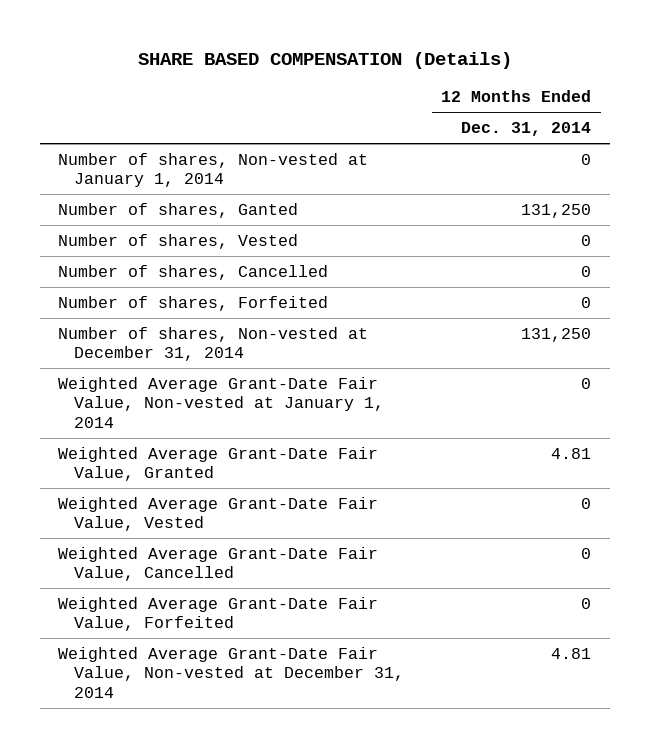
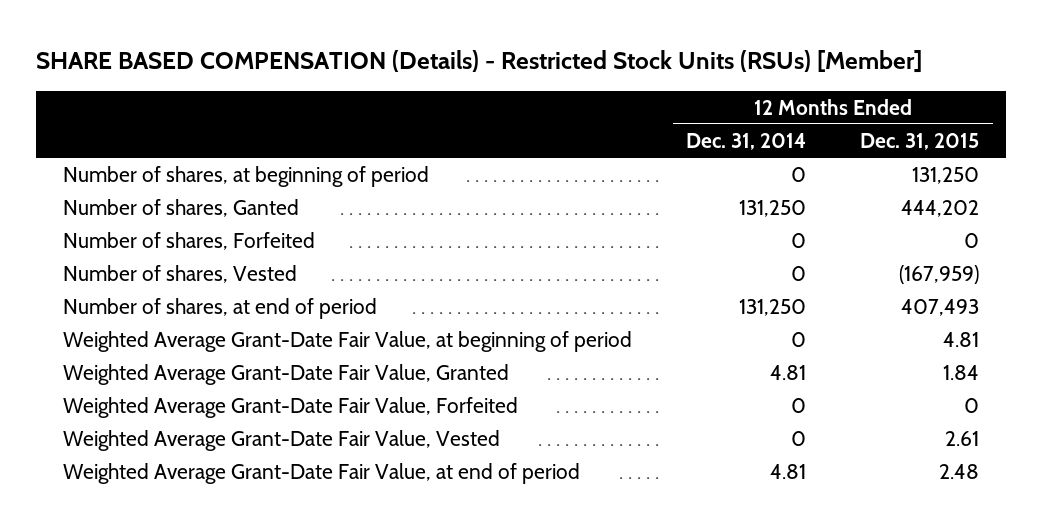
- SHARE BASED COMPENSATION (Details)
+ SHARE BASED COMPENSATION (Details) - Restricted Stock Units (RSUs) [Member]
- | 12 Months Ended Dec. 31, 2014
+ | 12 Months Ended Dec. 31, 2014 | 12 Months Ended Dec. 31, 2015
- Number of shares, Non-vested at January 1, 2014 | 0
+ Number of shares, at beginning of period | 0 | 131,250
- Number of shares, Cancelled | 0
- Number of shares, Non-vested at December 31, 2014 | 131,250
- Weighted Average Grant-Date Fair Value, Non-vested at January 1, 2014 | 0
moved down: Number of shares, Vested | 0 | (167,959)
+ Number of shares, at end of period | 131,250 | 407,493
+ Weighted Average Grant-Date Fair Value, at beginning of period | 0 | 4.81
- Weighted Average Grant-Date Fair Value, Cancelled | 0
- Weighted Average Grant-Date Fair Value, Non-vested at December 31, 2014 | 4.81
moved down: Weighted Average Grant-Date Fair Value, Vested | 0 | 2.61
+ Weighted Average Grant-Date Fair Value, at end of period | 4.81 | 2.48

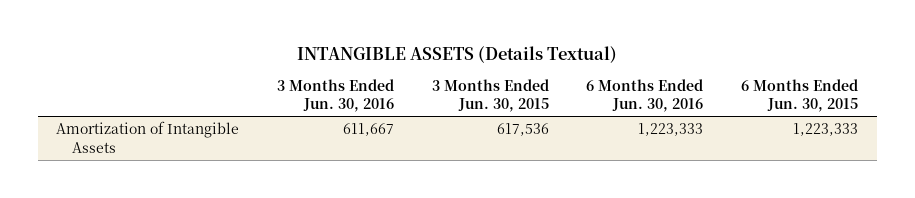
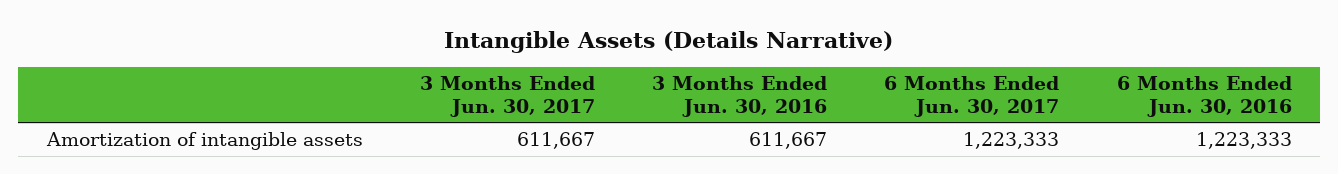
- INTANGIBLE ASSETS (Details Textual)
+ Intangible Assets (Details Narrative)
- | 3 Months Ended Jun. 30, 2016 | 3 Months Ended Jun. 30, 2015 | 6 Months Ended Jun. 30, 2016 | 6 Months Ended Jun. 30, 2015
+ | 3 Months Ended Jun. 30, 2017 | 3 Months Ended Jun. 30, 2016 | 6 Months Ended Jun. 30, 2017 | 6 Months Ended Jun. 30, 2016
- Amortization of Intangible Assets | 611,667 | 617,536 | 1,223,333 | 1,223,333
+ Amortization of intangible assets | 611,667 | 611,667 | 1,223,333 | 1,223,333

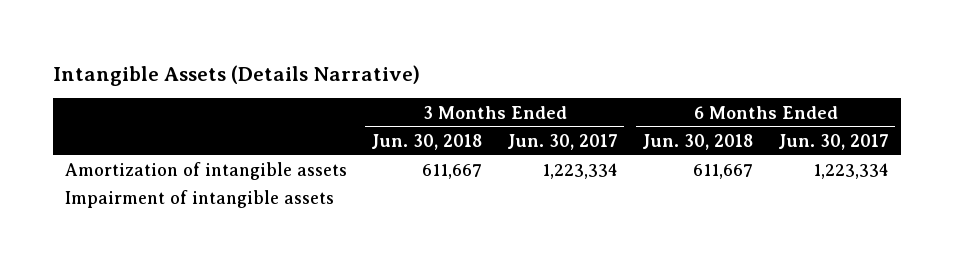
- | 3 Months Ended Jun. 30, 2017 | 3 Months Ended Jun. 30, 2016 | 6 Months Ended Jun. 30, 2017 | 6 Months Ended Jun. 30, 2016
+ | 3 Months Ended Jun. 30, 2018 | 3 Months Ended Jun. 30, 2017 | 6 Months Ended Jun. 30, 2018 | 6 Months Ended Jun. 30, 2017
- Amortization of intangible assets | 611,667 | 611,667 | 1,223,333 | 1,223,333
+ Amortization of intangible assets | 611,667 | 1,223,334 | 611,667 | 1,223,334
+ Impairment of intangible assets

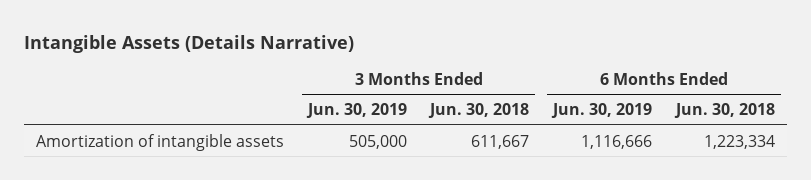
- | 3 Months Ended Jun. 30, 2018 | 3 Months Ended Jun. 30, 2017 | 6 Months Ended Jun. 30, 2018 | 6 Months Ended Jun. 30, 2017
+ | 3 Months Ended Jun. 30, 2019 | 3 Months Ended Jun. 30, 2018 | 6 Months Ended Jun. 30, 2019 | 6 Months Ended Jun. 30, 2018
- Amortization of intangible assets | 611,667 | 1,223,334 | 611,667 | 1,223,334
- Impairment of intangible assets
+ Amortization of intangible assets | 505,000 | 611,667 | 1,116,666 | 1,223,334

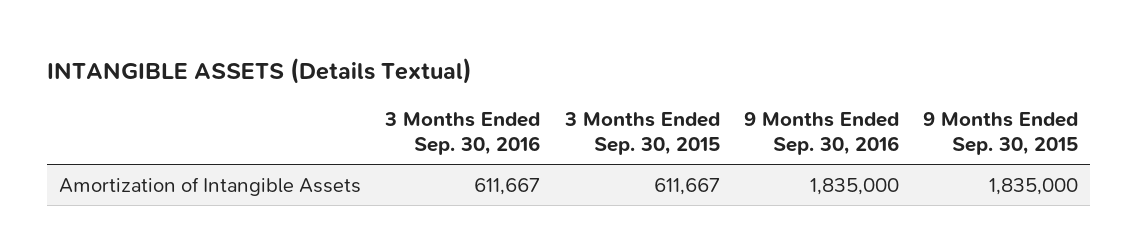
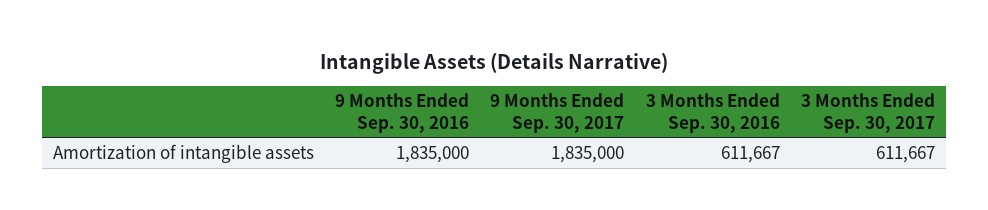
- INTANGIBLE ASSETS (Details Textual)
+ Intangible Assets (Details Narrative)
- | 3 Months Ended Sep. 30, 2016 | 3 Months Ended Sep. 30, 2015 | 9 Months Ended Sep. 30, 2016 | 9 Months Ended Sep. 30, 2015
+ | 9 Months Ended Sep. 30, 2016 | 9 Months Ended Sep. 30, 2017 | 3 Months Ended Sep. 30, 2016 | 3 Months Ended Sep. 30, 2017
- Amortization of Intangible Assets | 611,667 | 611,667 | 1,835,000 | 1,835,000
+ Amortization of intangible assets | 1,835,000 | 1,835,000 | 611,667 | 611,667

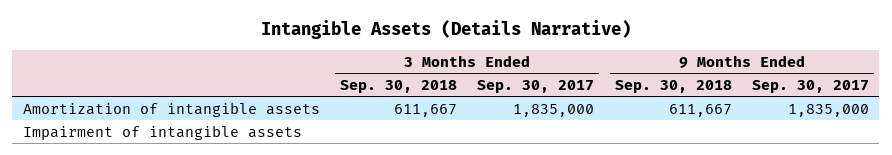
- | 9 Months Ended Sep. 30, 2016 | 9 Months Ended Sep. 30, 2017 | 3 Months Ended Sep. 30, 2016 | 3 Months Ended Sep. 30, 2017
+ | 3 Months Ended Sep. 30, 2018 | 3 Months Ended Sep. 30, 2017 | 9 Months Ended Sep. 30, 2018 | 9 Months Ended Sep. 30, 2017
- Amortization of intangible assets | 1,835,000 | 1,835,000 | 611,667 | 611,667
+ Amortization of intangible assets | 611,667 | 1,835,000 | 611,667 | 1,835,000
+ Impairment of intangible assets

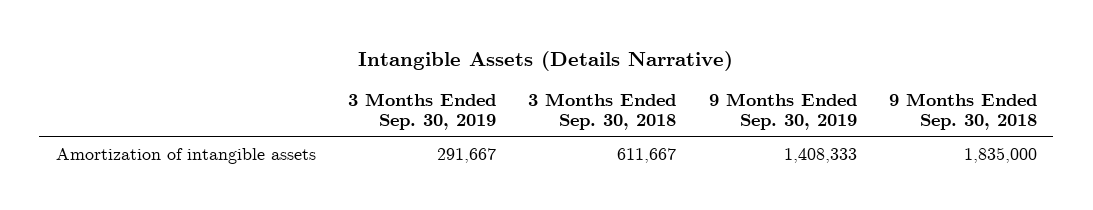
- | 3 Months Ended Sep. 30, 2018 | 3 Months Ended Sep. 30, 2017 | 9 Months Ended Sep. 30, 2018 | 9 Months Ended Sep. 30, 2017
+ | 3 Months Ended Sep. 30, 2019 | 3 Months Ended Sep. 30, 2018 | 9 Months Ended Sep. 30, 2019 | 9 Months Ended Sep. 30, 2018
- Amortization of intangible assets | 611,667 | 1,835,000 | 611,667 | 1,835,000
- Impairment of intangible assets
+ Amortization of intangible assets | 291,667 | 611,667 | 1,408,333 | 1,835,000

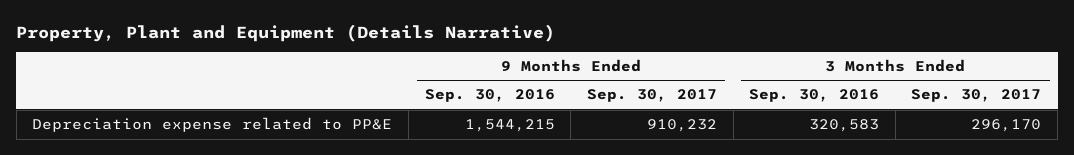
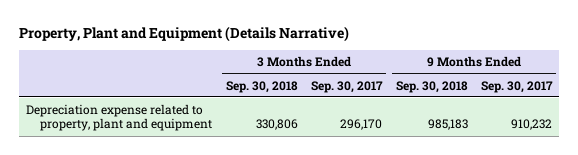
- | 9 Months Ended Sep. 30, 2016 | 9 Months Ended Sep. 30, 2017 | 3 Months Ended Sep. 30, 2016 | 3 Months Ended Sep. 30, 2017
+ | 3 Months Ended Sep. 30, 2018 | 3 Months Ended Sep. 30, 2017 | 9 Months Ended Sep. 30, 2018 | 9 Months Ended Sep. 30, 2017
- Depreciation expense related to PP&E | 1,544,215 | 910,232 | 320,583 | 296,170
+ Depreciation expense related to property, plant and equipment | 330,806 | 296,170 | 985,183 | 910,232

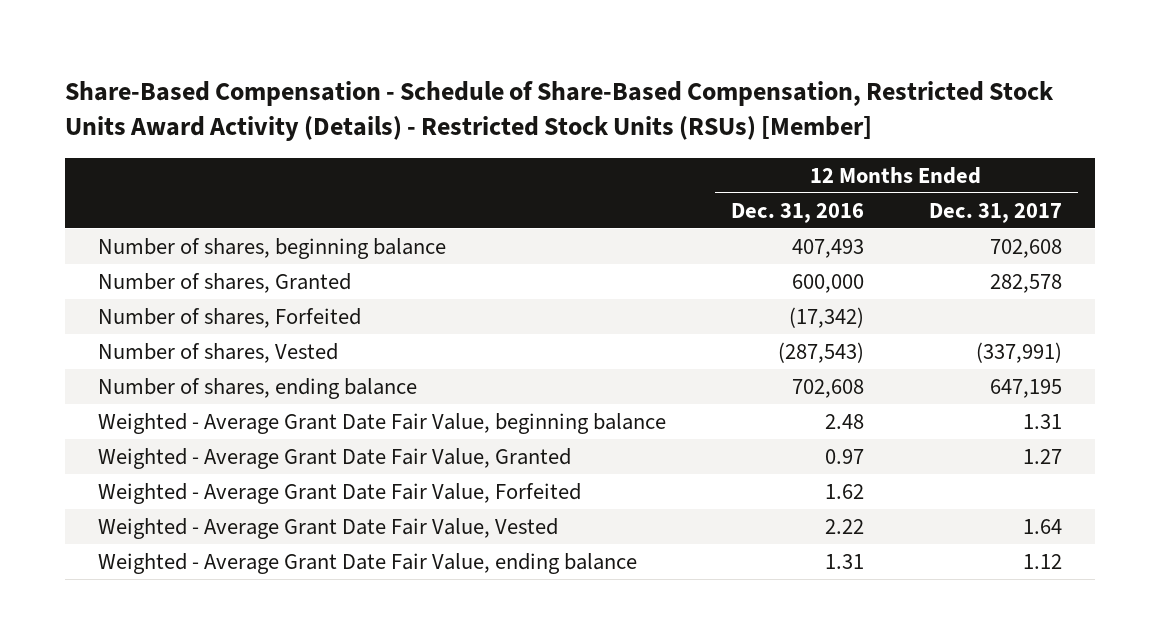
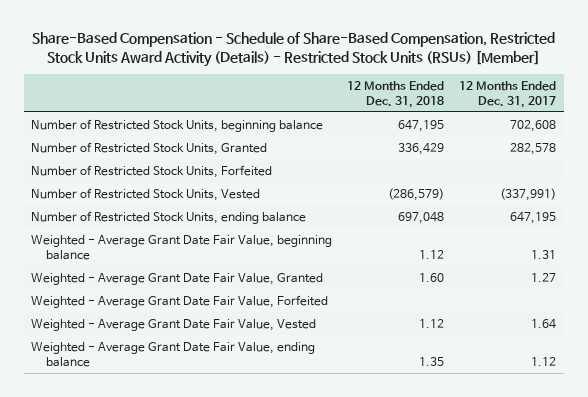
- | 12 Months Ended Dec. 31, 2016 | 12 Months Ended Dec. 31, 2017
+ | 12 Months Ended Dec. 31, 2018 | 12 Months Ended Dec. 31, 2017
- Number of shares, beginning balance | 407,493 | 702,608
- Number of shares, Granted | 600,000 | 282,578
- Number of shares, Forfeited | (17,342) |
- Number of shares, Vested | (287,543) | (337,991)
- Number of shares, ending balance | 702,608 | 647,195
+ Number of Restricted Stock Units, beginning balance | 647,195 | 702,608
+ Number of Restricted Stock Units, Granted | 336,429 | 282,578
+ Number of Restricted Stock Units, Forfeited
+ Number of Restricted Stock Units, Vested | (286,579) | (337,991)
+ Number of Restricted Stock Units, ending balance | 697,048 | 647,195

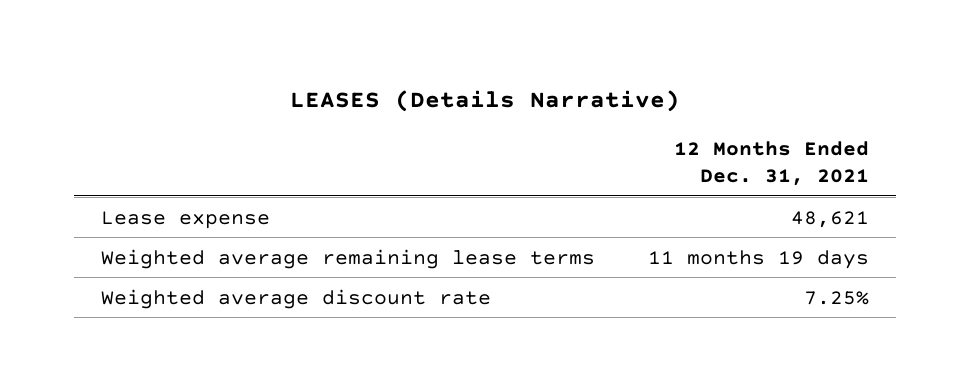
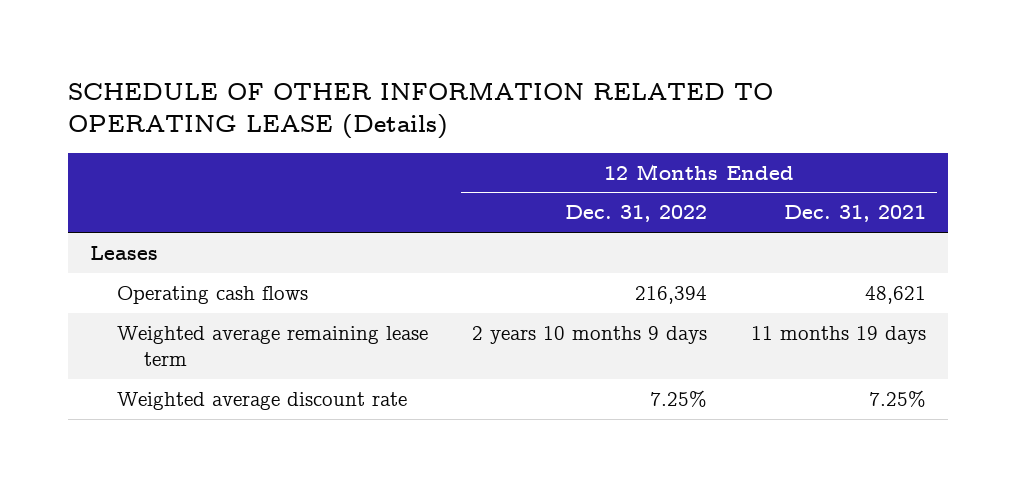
- LEASES (Details Narrative)
+ SCHEDULE OF OTHER INFORMATION RELATED TO OPERATING LEASE (Details)
- | 12 Months Ended Dec. 31, 2021
+ | 12 Months Ended Dec. 31, 2022 | 12 Months Ended Dec. 31, 2021
- Lease expense | 48,621
- Weighted average remaining lease terms | 11 months 19 days
+ Leases
+ Operating cash flows | 216,394 | 48,621
+ Weighted average remaining lease term | 2 years 10 months 9 days | 11 months 19 days

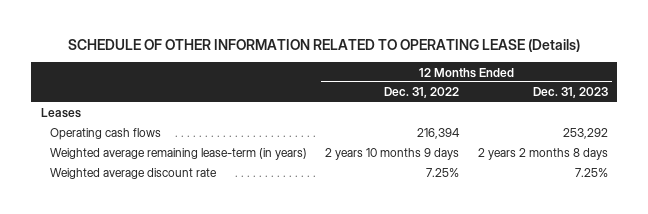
- | 12 Months Ended Dec. 31, 2022 | 12 Months Ended Dec. 31, 2021
+ | 12 Months Ended Dec. 31, 2022 | 12 Months Ended Dec. 31, 2023
- Weighted average remaining lease term | 2 years 10 months 9 days | 11 months 19 days
+ Weighted average remaining lease-term (in years) | 2 years 10 months 9 days | 2 years 2 months 8 days

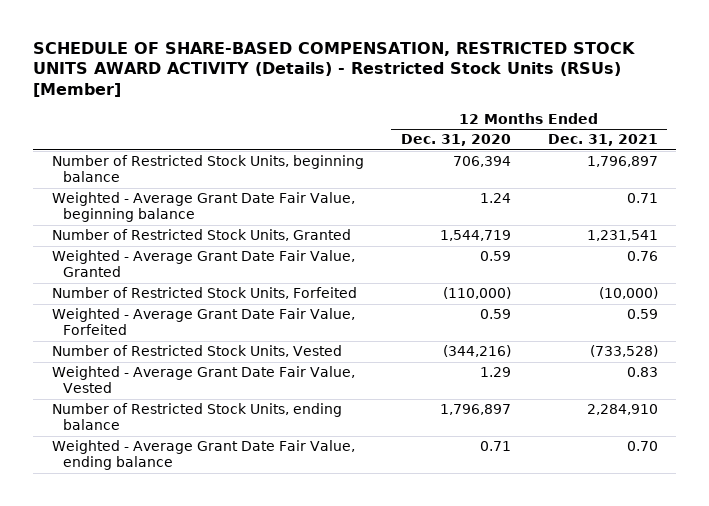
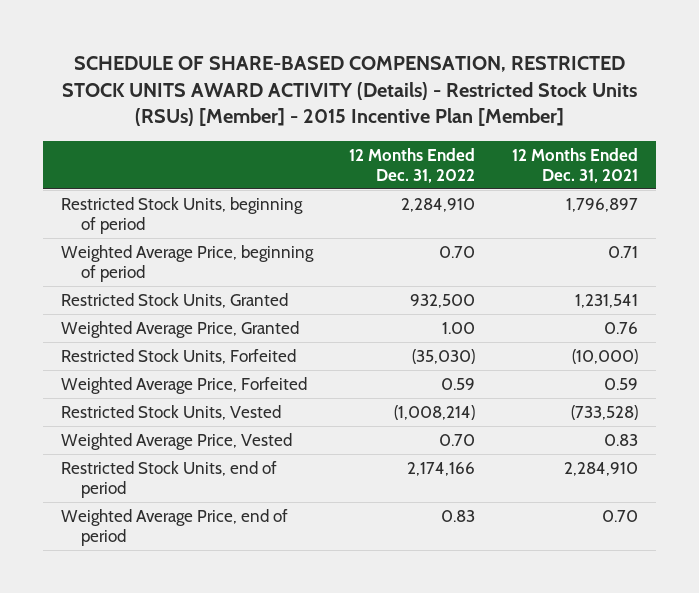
- SCHEDULE OF SHARE-BASED COMPENSATION, RESTRICTED STOCK UNITS AWARD ACTIVITY (Details) - Restricted Stock Units (RSUs) [Member]
+ SCHEDULE OF SHARE-BASED COMPENSATION, RESTRICTED STOCK UNITS AWARD ACTIVITY (Details) - Restricted Stock Units (RSUs) [Member] - 2015 Incentive Plan [Member]
- | 12 Months Ended Dec. 31, 2020 | 12 Months Ended Dec. 31, 2021
+ | 12 Months Ended Dec. 31, 2022 | 12 Months Ended Dec. 31, 2021
- Number of Restricted Stock Units, beginning balance | 706,394 | 1,796,897
- Weighted - Average Grant Date Fair Value, beginning balance | 1.24 | 0.71
- Number of Restricted Stock Units, Granted | 1,544,719 | 1,231,541
- Weighted - Average Grant Date Fair Value, Granted | 0.59 | 0.76
- Number of Restricted Stock Units, Forfeited | (110,000) | (10,000)
- Weighted - Average Grant Date Fair Value, Forfeited | 0.59 | 0.59
- Number of Restricted Stock Units, Vested | (344,216) | (733,528)
- Weighted - Average Grant Date Fair Value, Vested | 1.29 | 0.83
- Number of Restricted Stock Units, ending balance | 1,796,897 | 2,284,910
- Weighted - Average Grant Date Fair Value, ending balance | 0.71 | 0.70
+ Restricted Stock Units, beginning of period | 2,284,910 | 1,796,897
+ Weighted Average Price, beginning of period | 0.70 | 0.71
+ Restricted Stock Units, Granted | 932,500 | 1,231,541
+ Weighted Average Price, Granted | 1.00 | 0.76
+ Restricted Stock Units, Forfeited | (35,030) | (10,000)
+ Weighted Average Price, Forfeited | 0.59 | 0.59
+ Restricted Stock Units, Vested | (1,008,214) | (733,528)
+ Weighted Average Price, Vested | 0.70 | 0.83
+ Restricted Stock Units, end of period | 2,174,166 | 2,284,910
+ Weighted Average Price, end of period | 0.83 | 0.70

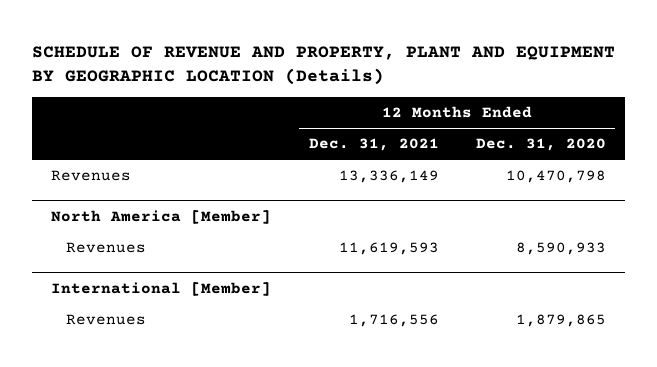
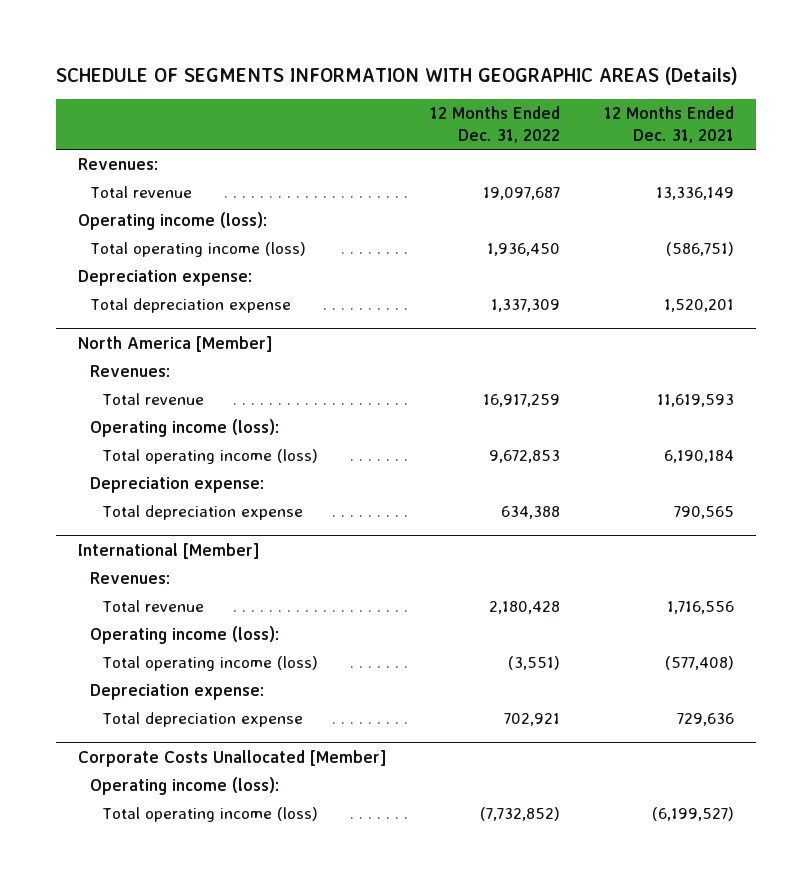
- SCHEDULE OF REVENUE AND PROPERTY, PLANT AND EQUIPMENT BY GEOGRAPHIC LOCATION (Details)
+ SCHEDULE OF SEGMENTS INFORMATION WITH GEOGRAPHIC AREAS (Details)
- | 12 Months Ended Dec. 31, 2021 | 12 Months Ended Dec. 31, 2020
+ | 12 Months Ended Dec. 31, 2022 | 12 Months Ended Dec. 31, 2021
- Revenues | 13,336,149 | 10,470,798
+ Revenues:
+ Total revenue | 19,097,687 | 13,336,149
+ Operating income (loss):
+ Total operating income (loss) | 1,936,450 | (586,751)
+ Depreciation expense:
+ Total depreciation expense | 1,337,309 | 1,520,201
@ North America [Member]
- Revenues | 11,619,593 | 8,590,933
+ Revenues:
+ Total revenue | 16,917,259 | 11,619,593
+ Operating income (loss):
+ Total operating income (loss) | 9,672,853 | 6,190,184
+ Depreciation expense:
+ Total depreciation expense | 634,388 | 790,565
@ International [Member]
- Revenues | 1,716,556 | 1,879,865
+ Revenues:
+ Total revenue | 2,180,428 | 1,716,556
+ Operating income (loss):
+ Total operating income (loss) | (3,551) | (577,408)
+ Depreciation expense:
+ Total depreciation expense | 702,921 | 729,636
+ Corporate Costs Unallocated [Member]
+ Operating income (loss):
+ Total operating income (loss) | (7,732,852) | (6,199,527)

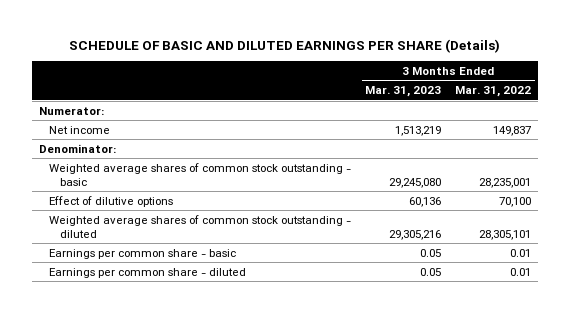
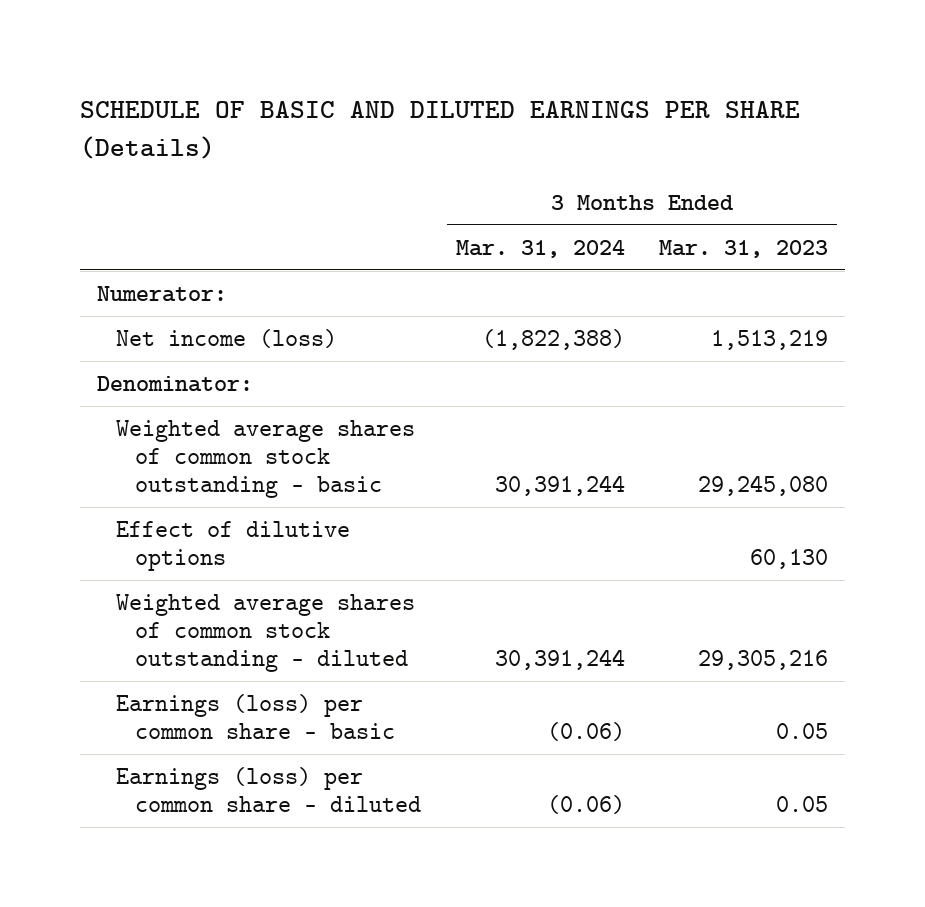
- | 3 Months Ended Mar. 31, 2023 | 3 Months Ended Mar. 31, 2022
+ | 3 Months Ended Mar. 31, 2024 | 3 Months Ended Mar. 31, 2023
- Net income | 1,513,219 | 149,837
+ Net income (loss) | (1,822,388) | 1,513,219
- Effect of dilutive options | 60,136 | 70,100
+ Effect of dilutive options | | 60,130
- Earnings per common share - basic | 0.05 | 0.01
- Earnings per common share - diluted | 0.05 | 0.01
+ Earnings (loss) per common share - basic | (0.06) | 0.05
+ Earnings (loss) per common share - diluted | (0.06) | 0.05

